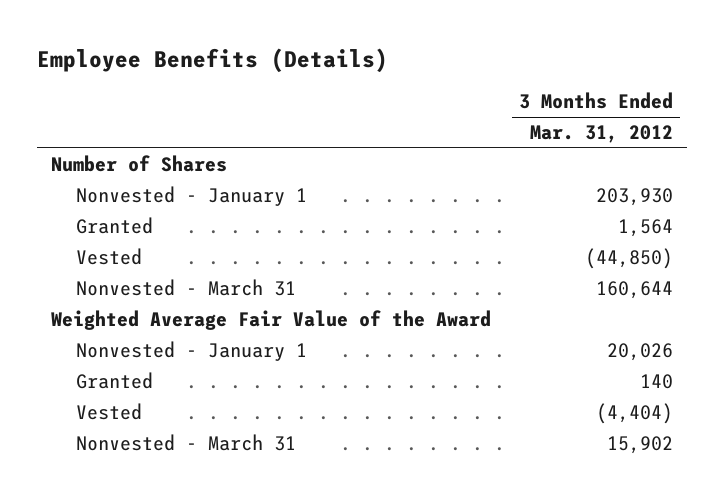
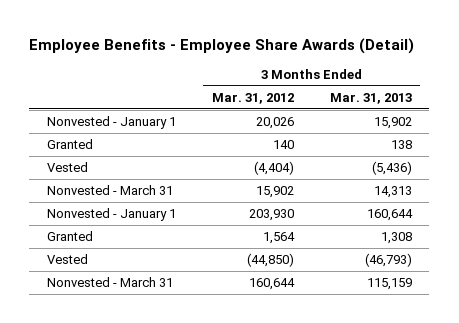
- Employee Benefits (Details)
+ Employee Benefits - Employee Share Awards (Detail)
- | 3 Months Ended Mar. 31, 2012
+ | 3 Months Ended Mar. 31, 2012 | 3 Months Ended Mar. 31, 2013
- Number of Shares
- Weighted Average Fair Value of the Award
moved down: Nonvested - January 1 | 203,930 | 160,644
moved down: Granted | 1,564 | 1,308
moved down: Vested | (44,850) | (46,793)
moved down: Nonvested - March 31 | 160,644 | 115,159

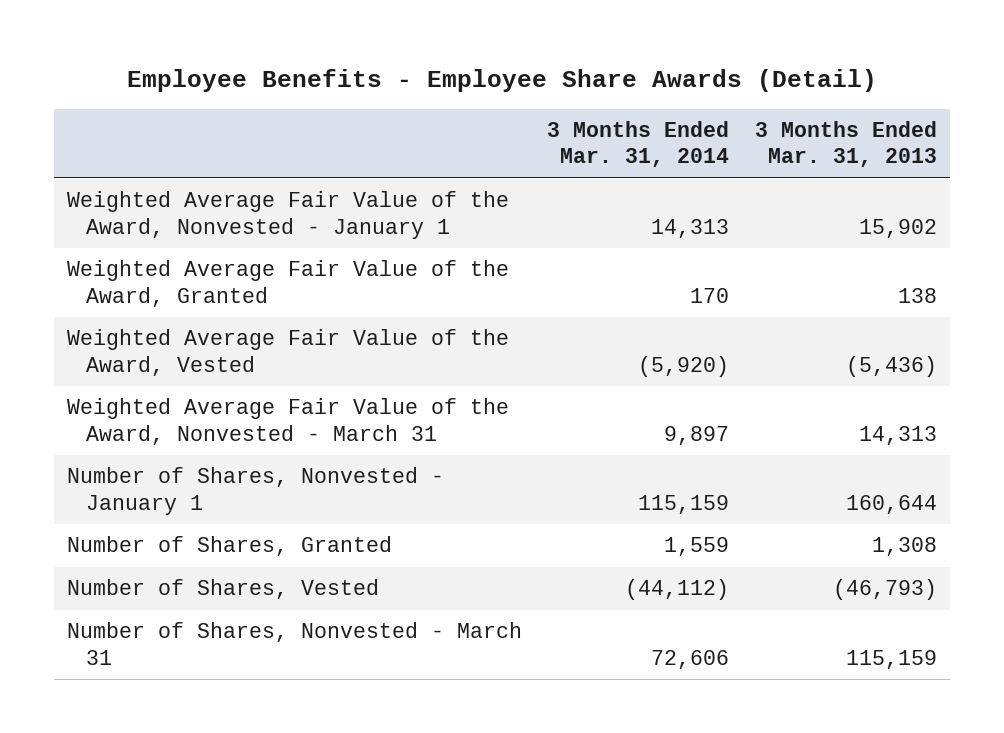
- | 3 Months Ended Mar. 31, 2012 | 3 Months Ended Mar. 31, 2013
+ | 3 Months Ended Mar. 31, 2014 | 3 Months Ended Mar. 31, 2013
- Nonvested - January 1 | 20,026 | 15,902
- Granted | 140 | 138
- Vested | (4,404) | (5,436)
- Nonvested - March 31 | 15,902 | 14,313
- Nonvested - January 1 | 203,930 | 160,644
- Granted | 1,564 | 1,308
- Vested | (44,850) | (46,793)
- Nonvested - March 31 | 160,644 | 115,159
+ Weighted Average Fair Value of the Award, Nonvested - January 1 | 14,313 | 15,902
+ Weighted Average Fair Value of the Award, Granted | 170 | 138
+ Weighted Average Fair Value of the Award, Vested | (5,920) | (5,436)
+ Weighted Average Fair Value of the Award, Nonvested - March 31 | 9,897 | 14,313
+ Number of Shares, Nonvested - January 1 | 115,159 | 160,644
+ Number of Shares, Granted | 1,559 | 1,308
+ Number of Shares, Vested | (44,112) | (46,793)
+ Number of Shares, Nonvested - March 31 | 72,606 | 115,159

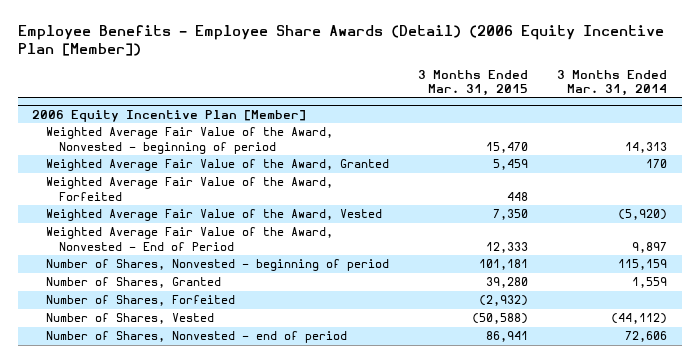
- Employee Benefits - Employee Share Awards (Detail)
+ Employee Benefits - Employee Share Awards (Detail) (2006 Equity Incentive Plan [Member])
- | 3 Months Ended Mar. 31, 2014 | 3 Months Ended Mar. 31, 2013
+ | 3 Months Ended Mar. 31, 2015 | 3 Months Ended Mar. 31, 2014
- Weighted Average Fair Value of the Award, Nonvested - January 1 | 14,313 | 15,902
+ 2006 Equity Incentive Plan [Member]
+ Weighted Average Fair Value of the Award, Nonvested - beginning of period | 15,470 | 14,313
+ Weighted Average Fair Value of the Award, Forfeited | 448 |
- Weighted Average Fair Value of the Award, Nonvested - March 31 | 9,897 | 14,313
- Number of Shares, Nonvested - January 1 | 115,159 | 160,644
+ Weighted Average Fair Value of the Award, Nonvested - End of Period | 12,333 | 9,897
+ Number of Shares, Nonvested - beginning of period | 101,181 | 115,159
+ Number of Shares, Forfeited | (2,932) |
- Number of Shares, Nonvested - March 31 | 72,606 | 115,159
+ Number of Shares, Nonvested - end of period | 86,941 | 72,606

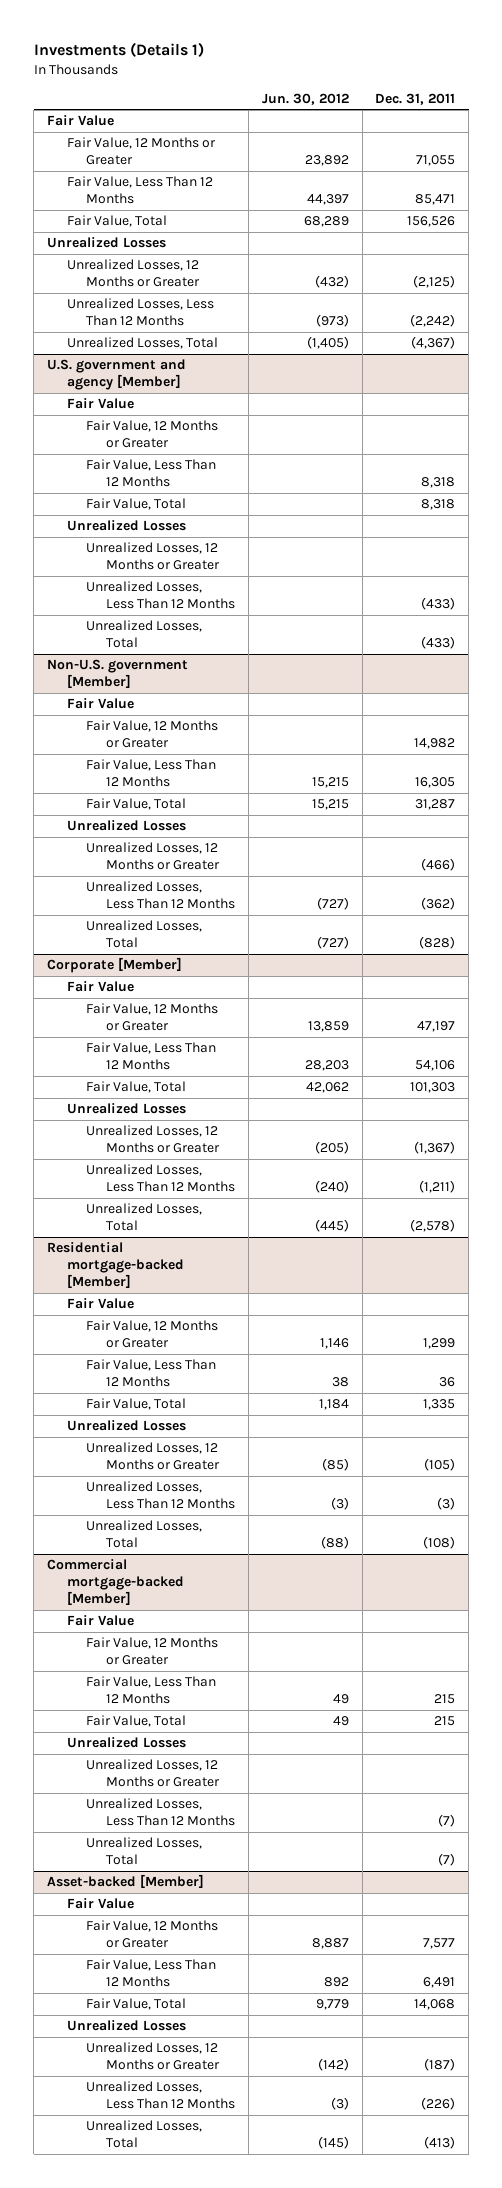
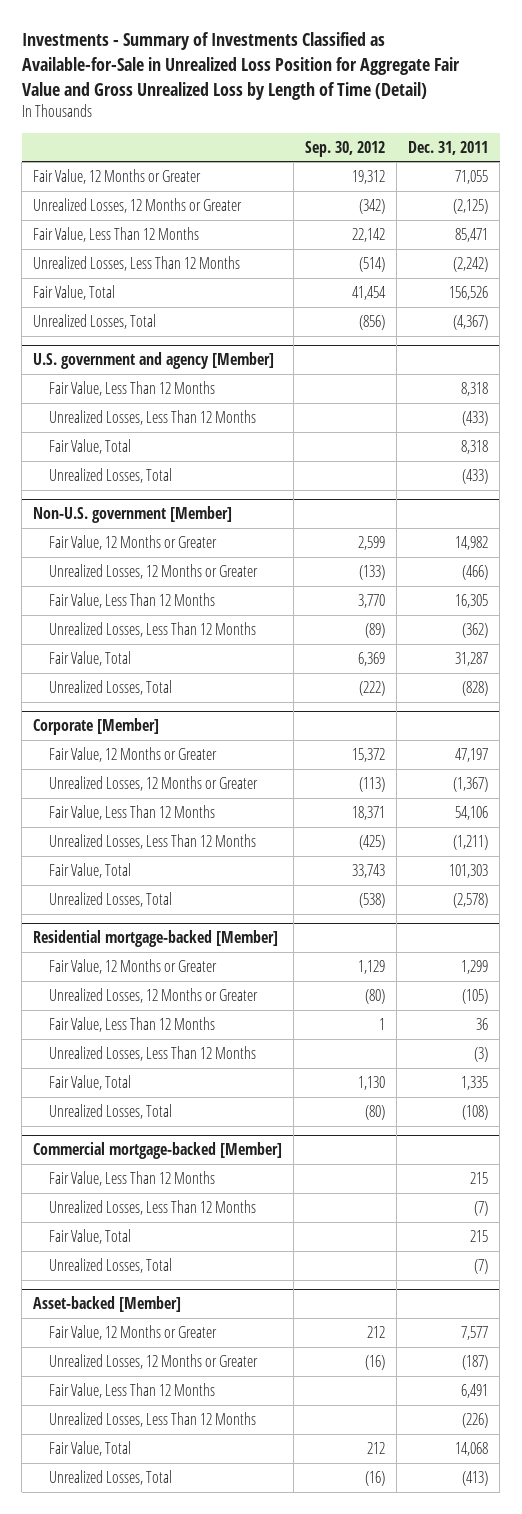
- Investments (Details 1)
+ Investments - Summary of Investments Classified as Available-for-Sale in Unrealized Loss Position for Aggregate Fair Value and Gross Unrealized Loss by Length of Time (Detail)
- | Jun. 30, 2012 | Dec. 31, 2011
+ | Sep. 30, 2012 | Dec. 31, 2011
- Fair Value
- Unrealized Losses
moved down: Fair Value, Less Than 12 Months | 22,142 | 85,471
moved down: Fair Value, Total | 41,454 | 156,526
@ U.S. government and agency [Member]
- Fair Value
- Fair Value, 12 Months or Greater
- Unrealized Losses
- Unrealized Losses, 12 Months or Greater
moved down: Fair Value, Total | | 8,318
@ Non-U.S. government [Member]
- Fair Value
- Unrealized Losses
moved down: Fair Value, Less Than 12 Months | 3,770 | 16,305
moved down: Fair Value, Total | 6,369 | 31,287
@ Corporate [Member]
- Fair Value
- Unrealized Losses
moved down: Fair Value, Less Than 12 Months | 18,371 | 54,106
moved down: Fair Value, Total | 33,743 | 101,303
@ Residential mortgage-backed [Member]
- Fair Value
- Unrealized Losses
moved down: Fair Value, Less Than 12 Months | 1 | 36
moved down: Fair Value, Total | 1,130 | 1,335
@ Commercial mortgage-backed [Member]
- Fair Value
- Fair Value, 12 Months or Greater
- Unrealized Losses
- Unrealized Losses, 12 Months or Greater
moved down: Fair Value, Total | | 215
@ Asset-backed [Member]
- Fair Value
- Unrealized Losses
moved down: Fair Value, Less Than 12 Months | | 6,491
moved down: Fair Value, Total | 212 | 14,068

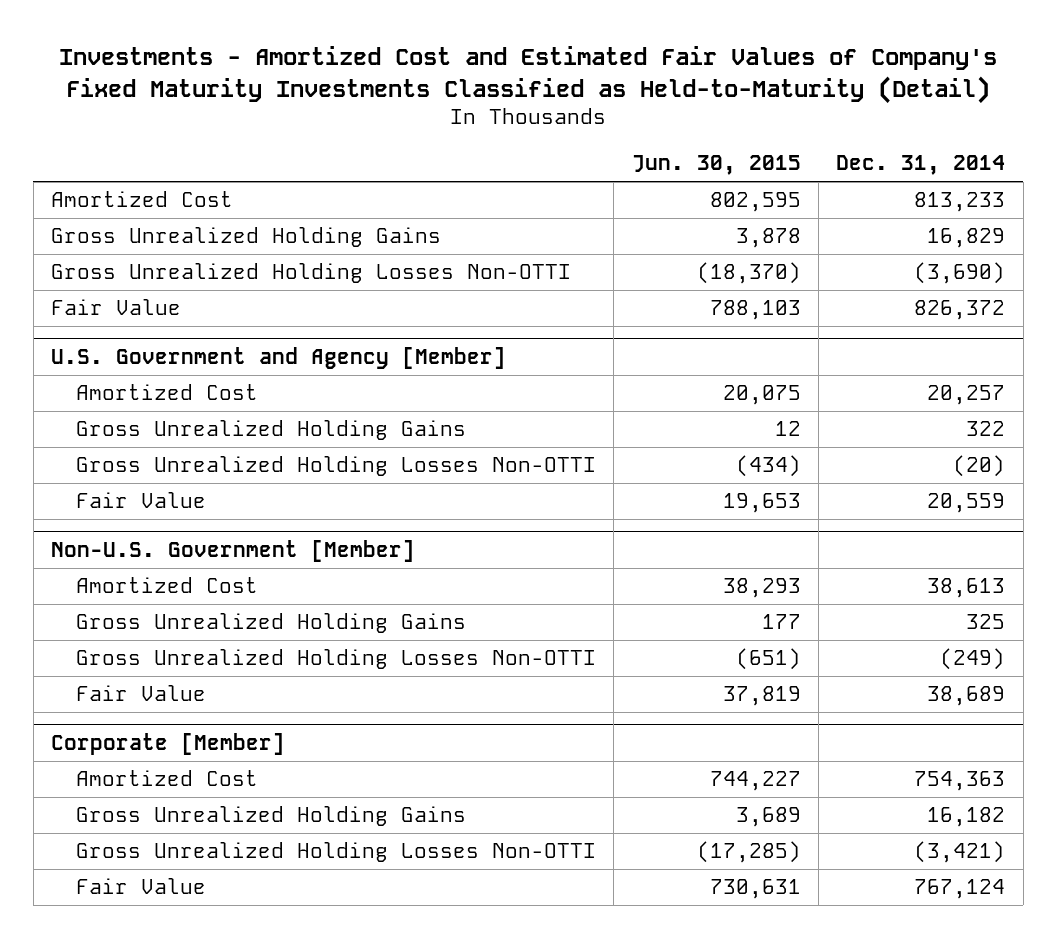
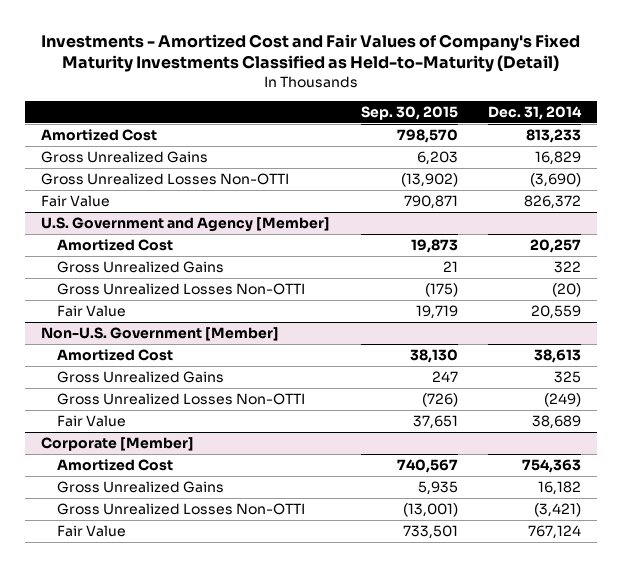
- Investments - Amortized Cost and Estimated Fair Values of Company's Fixed Maturity Investments Classified as Held-to-Maturity (Detail)
+ Investments - Amortized Cost and Fair Values of Company's Fixed Maturity Investments Classified as Held-to-Maturity (Detail)
- | Jun. 30, 2015 | Dec. 31, 2014
+ | Sep. 30, 2015 | Dec. 31, 2014
- Gross Unrealized Holding Gains | 3,878 | 16,829
- Gross Unrealized Holding Losses Non-OTTI | (18,370) | (3,690)
+ Gross Unrealized Gains | 6,203 | 16,829
+ Gross Unrealized Losses Non-OTTI | (13,902) | (3,690)
@ U.S. Government and Agency [Member]
- Gross Unrealized Holding Gains | 12 | 322
- Gross Unrealized Holding Losses Non-OTTI | (434) | (20)
+ Gross Unrealized Gains | 21 | 322
+ Gross Unrealized Losses Non-OTTI | (175) | (20)
@ Non-U.S. Government [Member]
- Gross Unrealized Holding Gains | 177 | 325
- Gross Unrealized Holding Losses Non-OTTI | (651) | (249)
+ Gross Unrealized Gains | 247 | 325
+ Gross Unrealized Losses Non-OTTI | (726) | (249)
@ Corporate [Member]
- Gross Unrealized Holding Gains | 3,689 | 16,182
- Gross Unrealized Holding Losses Non-OTTI | (17,285) | (3,421)
+ Gross Unrealized Gains | 5,935 | 16,182
+ Gross Unrealized Losses Non-OTTI | (13,001) | (3,421)

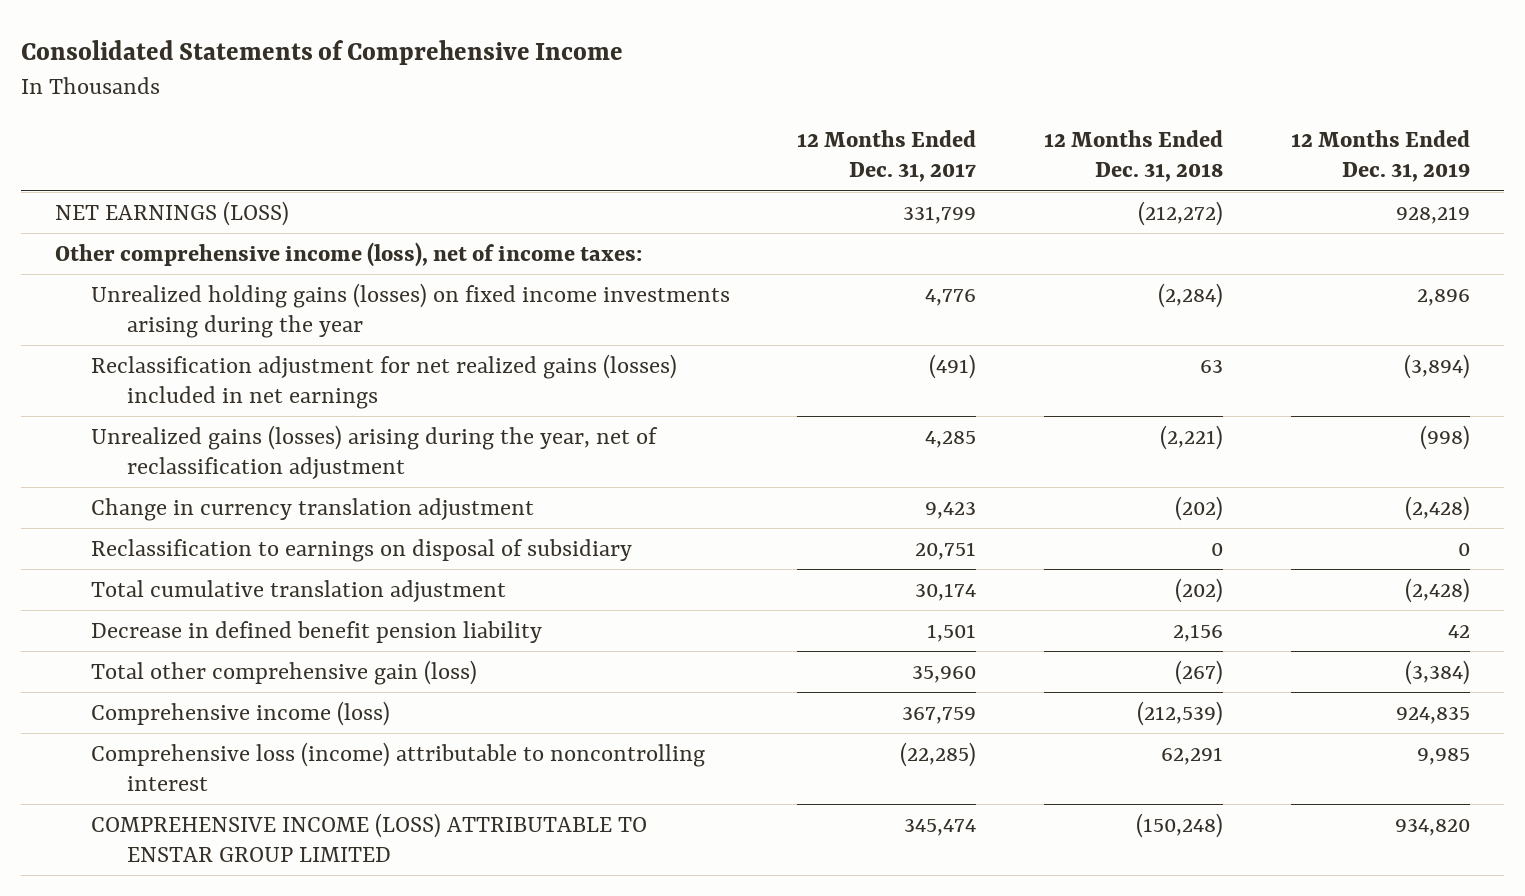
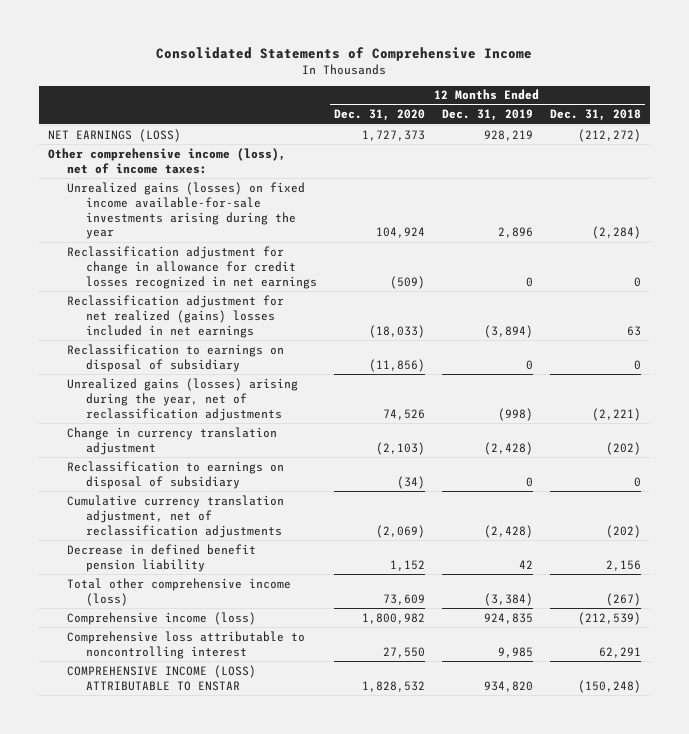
- | 12 Months Ended Dec. 31, 2017 | 12 Months Ended Dec. 31, 2018 | 12 Months Ended Dec. 31, 2019
+ | 12 Months Ended Dec. 31, 2020 | 12 Months Ended Dec. 31, 2019 | 12 Months Ended Dec. 31, 2018
- Unrealized holding gains (losses) on fixed income investments arising during the year | 4,776 | (2,284) | 2,896
- Reclassification adjustment for net realized gains (losses) included in net earnings | (491) | 63 | (3,894)
- Unrealized gains (losses) arising during the year, net of reclassification adjustment | 4,285 | (2,221) | (998)
+ Unrealized gains (losses) on fixed income available-for-sale investments arising during the year | 104,924 | 2,896 | (2,284)
+ Reclassification adjustment for change in allowance for credit losses recognized in net earnings | (509) | 0 | 0
+ Reclassification adjustment for net realized (gains) losses included in net earnings | (18,033) | (3,894) | 63
+ Reclassification to earnings on disposal of subsidiary | (11,856) | 0 | 0
+ Unrealized gains (losses) arising during the year, net of reclassification adjustments | 74,526 | (998) | (2,221)
- Total cumulative translation adjustment | 30,174 | (202) | (2,428)
+ Cumulative currency translation adjustment, net of reclassification adjustments | (2,069) | (2,428) | (202)
- Total other comprehensive gain (loss) | 35,960 | (267) | (3,384)
+ Total other comprehensive income (loss) | 73,609 | (3,384) | (267)
- Comprehensive loss (income) attributable to noncontrolling interest | (22,285) | 62,291 | 9,985
- COMPREHENSIVE INCOME (LOSS) ATTRIBUTABLE TO ENSTAR GROUP LIMITED | 345,474 | (150,248) | 934,820
+ Comprehensive loss attributable to noncontrolling interest | 27,550 | 9,985 | 62,291
+ COMPREHENSIVE INCOME (LOSS) ATTRIBUTABLE TO ENSTAR | 1,828,532 | 934,820 | (150,248)

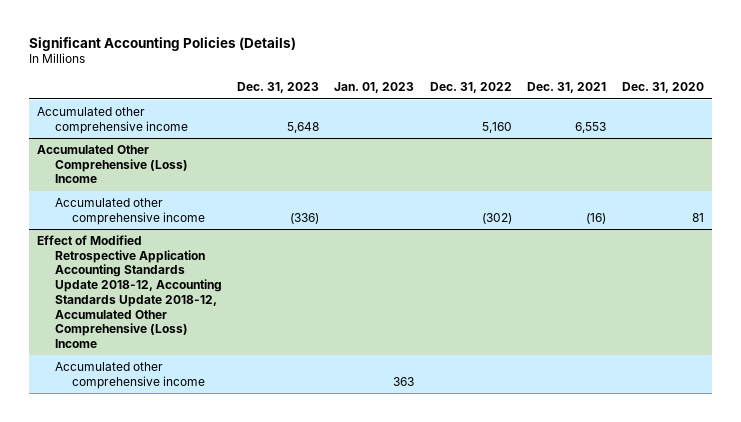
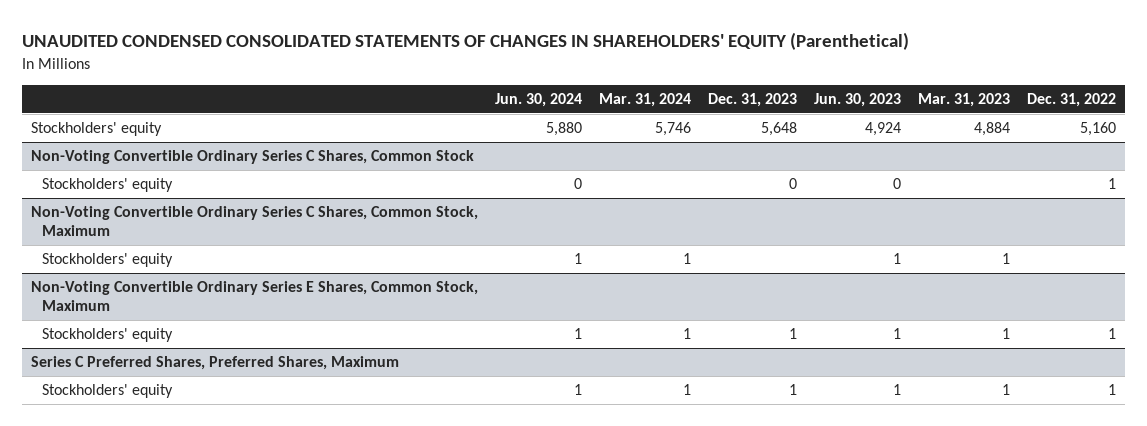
- Significant Accounting Policies (Details)
+ UNAUDITED CONDENSED CONSOLIDATED STATEMENTS OF CHANGES IN SHAREHOLDERS' EQUITY (Parenthetical)
- | Dec. 31, 2023 | Jan. 01, 2023 | Dec. 31, 2022 | Dec. 31, 2021 | Dec. 31, 2020
+ | Jun. 30, 2024 | Mar. 31, 2024 | Dec. 31, 2023 | Jun. 30, 2023 | Mar. 31, 2023 | Dec. 31, 2022
- Accumulated other comprehensive income | 5,648 | | 5,160 | 6,553 |
- Accumulated Other Comprehensive (Loss) Income
- Accumulated other comprehensive income | (336) | | (302) | (16) | 81
- Effect of Modified Retrospective Application Accounting Standards Update 2018-12, Accounting Standards Update 2018-12, Accumulated Other Comprehensive (Loss) Income
- Accumulated other comprehensive income | | 363 | | |
+ Stockholders' equity | 5,880 | 5,746 | 5,648 | 4,924 | 4,884 | 5,160
+ Non-Voting Convertible Ordinary Series C Shares, Common Stock
+ Stockholders' equity | 0 | | 0 | 0 | | 1
+ Non-Voting Convertible Ordinary Series C Shares, Common Stock, Maximum
+ Stockholders' equity | 1 | 1 | | 1 | 1 |
+ Non-Voting Convertible Ordinary Series E Shares, Common Stock, Maximum
+ Stockholders' equity | 1 | 1 | 1 | 1 | 1 | 1
+ Series C Preferred Shares, Preferred Shares, Maximum
+ Stockholders' equity | 1 | 1 | 1 | 1 | 1 | 1

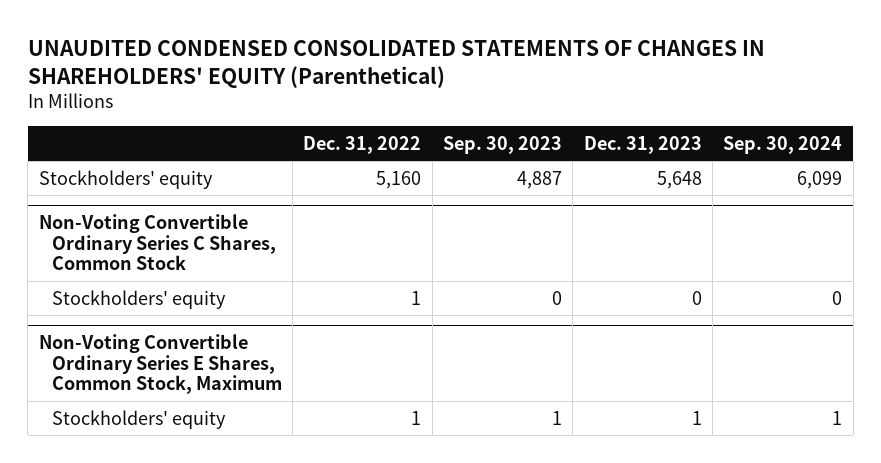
- | Jun. 30, 2024 | Mar. 31, 2024 | Dec. 31, 2023 | Jun. 30, 2023 | Mar. 31, 2023 | Dec. 31, 2022
+ | Dec. 31, 2022 | Sep. 30, 2023 | Dec. 31, 2023 | Sep. 30, 2024
- Non-Voting Convertible Ordinary Series C Shares, Common Stock, Maximum
- Stockholders' equity | 1 | 1 | | 1 | 1 |
- Series C Preferred Shares, Preferred Shares, Maximum
- Stockholders' equity | 1 | 1 | 1 | 1 | 1 | 1

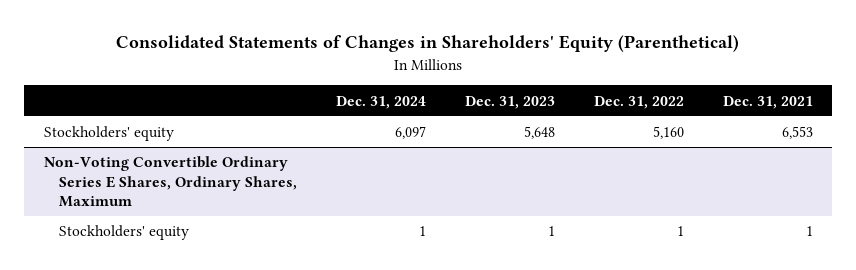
- UNAUDITED CONDENSED CONSOLIDATED STATEMENTS OF CHANGES IN SHAREHOLDERS' EQUITY (Parenthetical)
+ Consolidated Statements of Changes in Shareholders' Equity (Parenthetical)
- | Dec. 31, 2022 | Sep. 30, 2023 | Dec. 31, 2023 | Sep. 30, 2024
+ | Dec. 31, 2024 | Dec. 31, 2023 | Dec. 31, 2022 | Dec. 31, 2021
- Non-Voting Convertible Ordinary Series C Shares, Common Stock
- Stockholders' equity | 1 | 0 | 0 | 0
- Non-Voting Convertible Ordinary Series E Shares, Common Stock, Maximum
+ Non-Voting Convertible Ordinary Series E Shares, Ordinary Shares, Maximum

